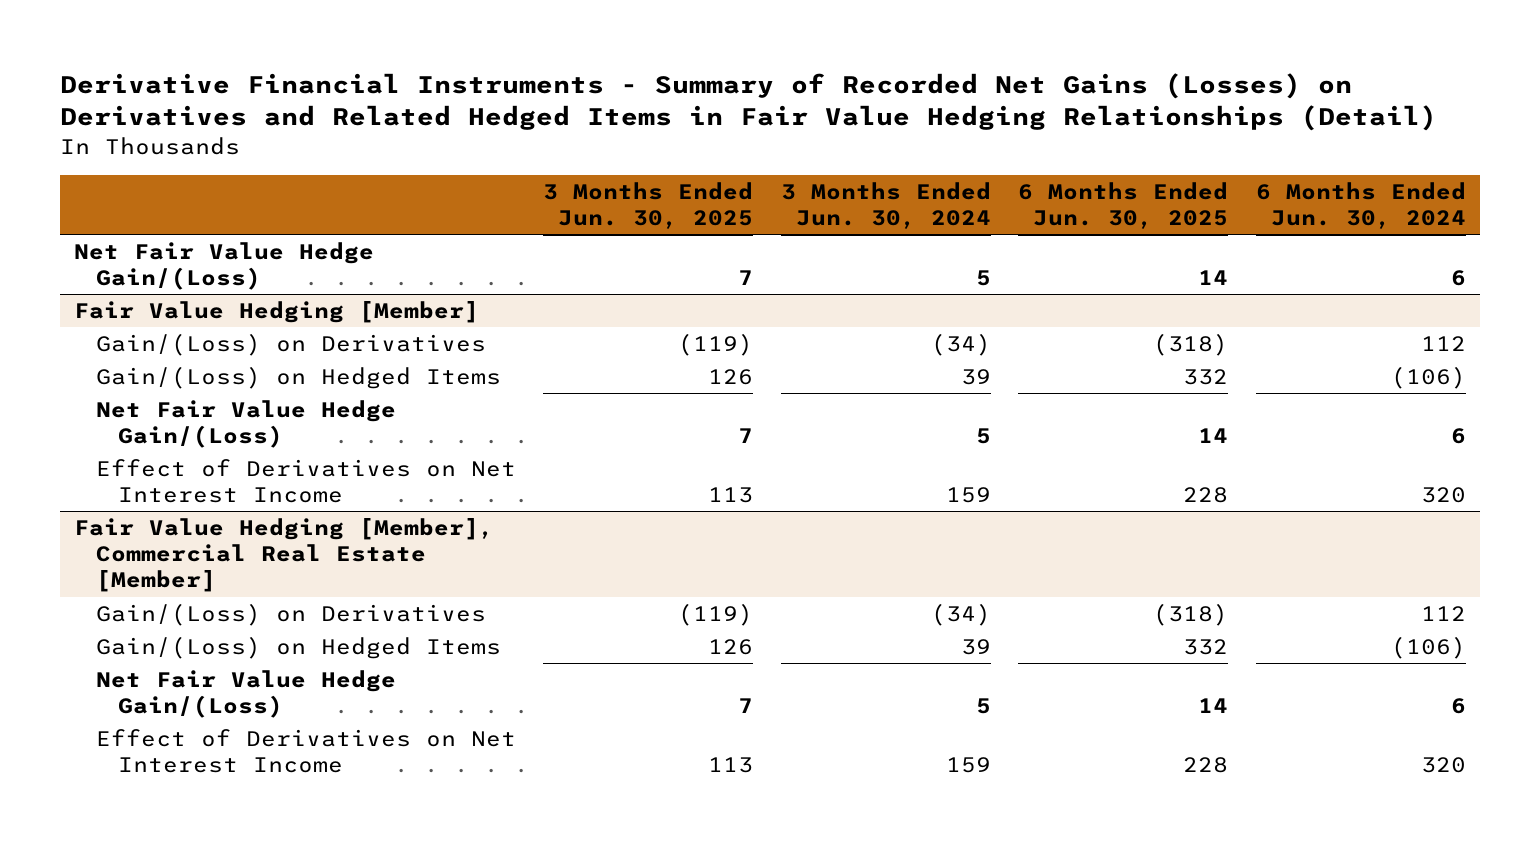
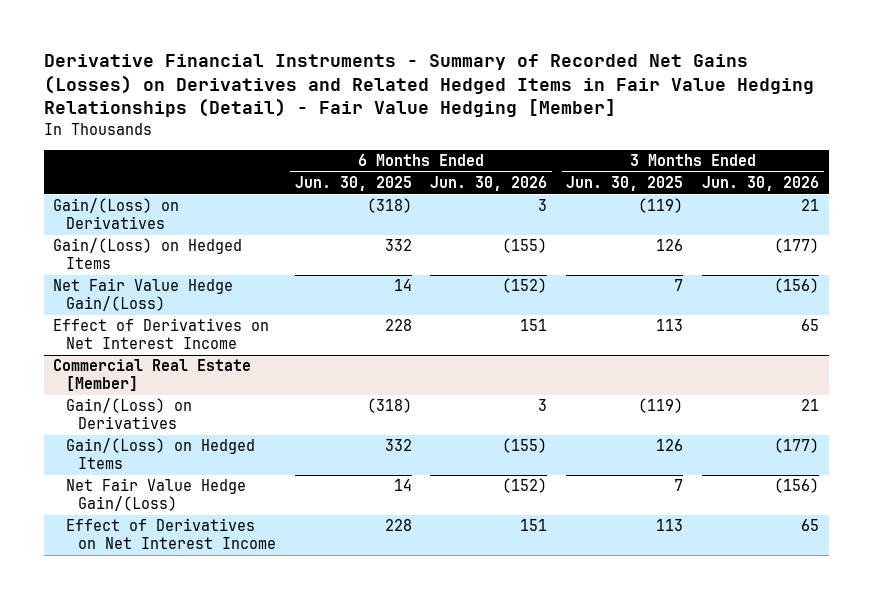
- Derivative Financial Instruments - Summary of Recorded Net Gains (Losses) on Derivatives and Related Hedged Items in Fair Value Hedging Relationships (Detail)
+ Derivative Financial Instruments - Summary of Recorded Net Gains (Losses) on Derivatives and Related Hedged Items in Fair Value Hedging Relationships (Detail) - Fair Value Hedging [Member]
- | 3 Months Ended Jun. 30, 2025 | 3 Months Ended Jun. 30, 2024 | 6 Months Ended Jun. 30, 2025 | 6 Months Ended Jun. 30, 2024
+ | 6 Months Ended Jun. 30, 2025 | 6 Months Ended Jun. 30, 2026 | 3 Months Ended Jun. 30, 2025 | 3 Months Ended Jun. 30, 2026
- Net Fair Value Hedge Gain/(Loss) | 7 | 5 | 14 | 6
- Fair Value Hedging [Member]
- Fair Value Hedging [Member], Commercial Real Estate [Member]
+ Commercial Real Estate [Member]

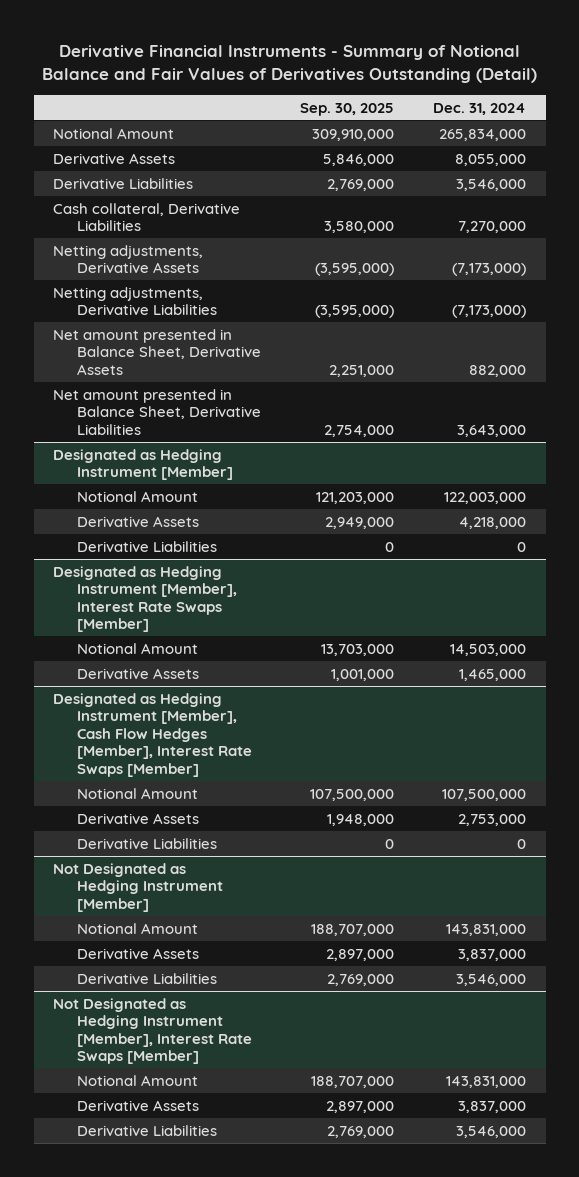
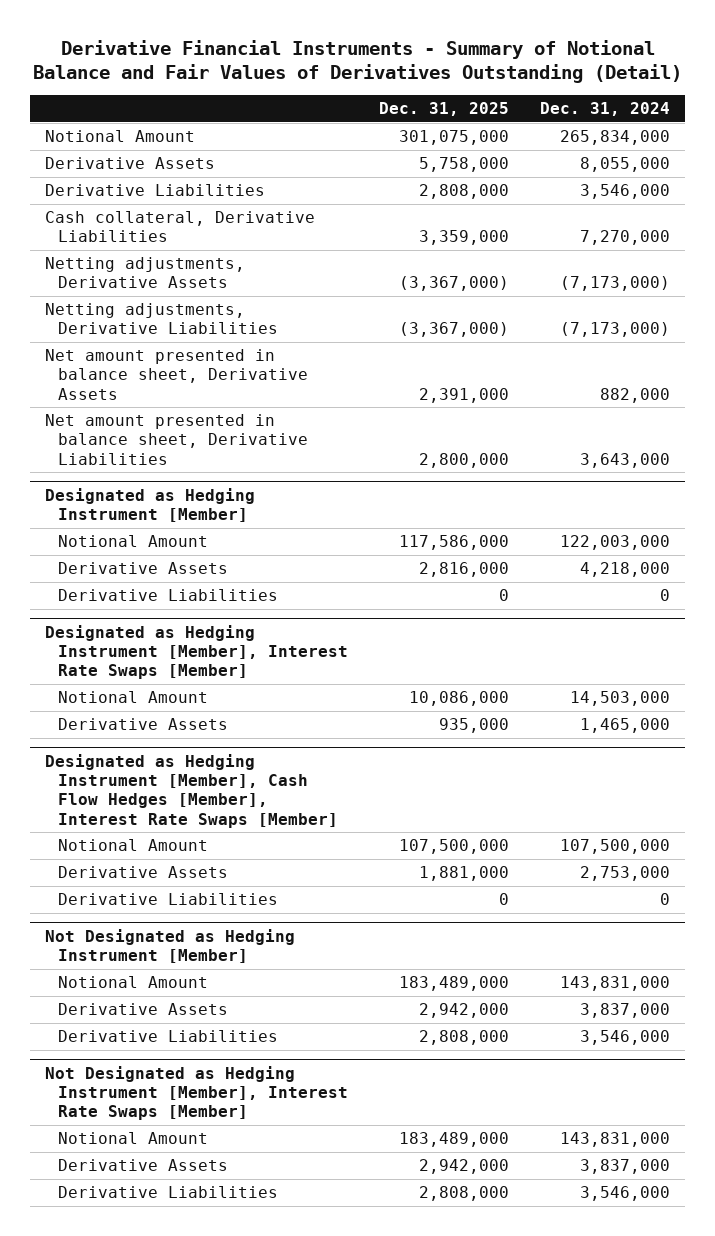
- | Sep. 30, 2025 | Dec. 31, 2024
+ | Dec. 31, 2025 | Dec. 31, 2024
- Net amount presented in Balance Sheet, Derivative Assets | 2,251,000 | 882,000
- Net amount presented in Balance Sheet, Derivative Liabilities | 2,754,000 | 3,643,000
+ Net amount presented in balance sheet, Derivative Assets | 2,391,000 | 882,000
+ Net amount presented in balance sheet, Derivative Liabilities | 2,800,000 | 3,643,000

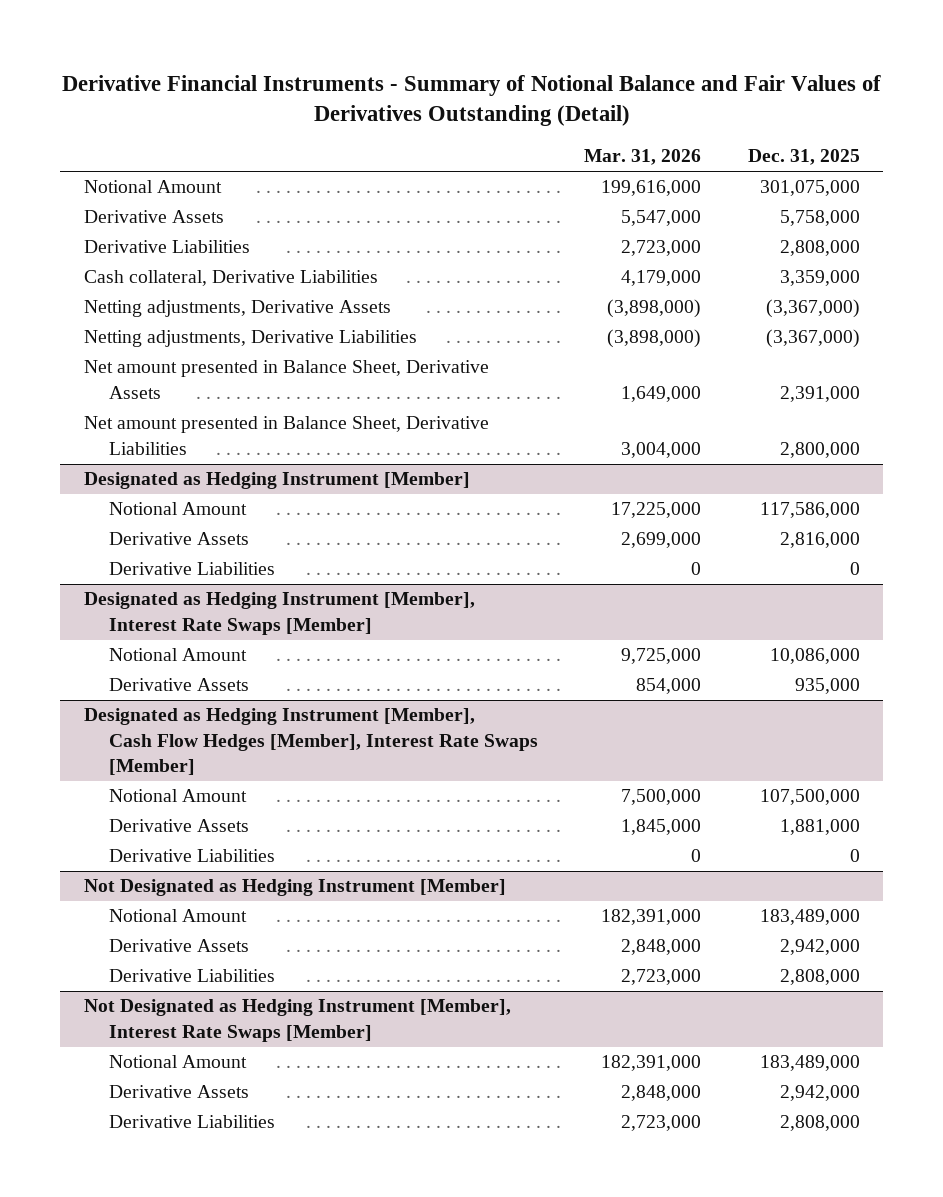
- | Dec. 31, 2025 | Dec. 31, 2024
+ | Mar. 31, 2026 | Dec. 31, 2025
- Net amount presented in balance sheet, Derivative Assets | 2,391,000 | 882,000
- Net amount presented in balance sheet, Derivative Liabilities | 2,800,000 | 3,643,000
+ Net amount presented in Balance Sheet, Derivative Assets | 1,649,000 | 2,391,000
+ Net amount presented in Balance Sheet, Derivative Liabilities | 3,004,000 | 2,800,000

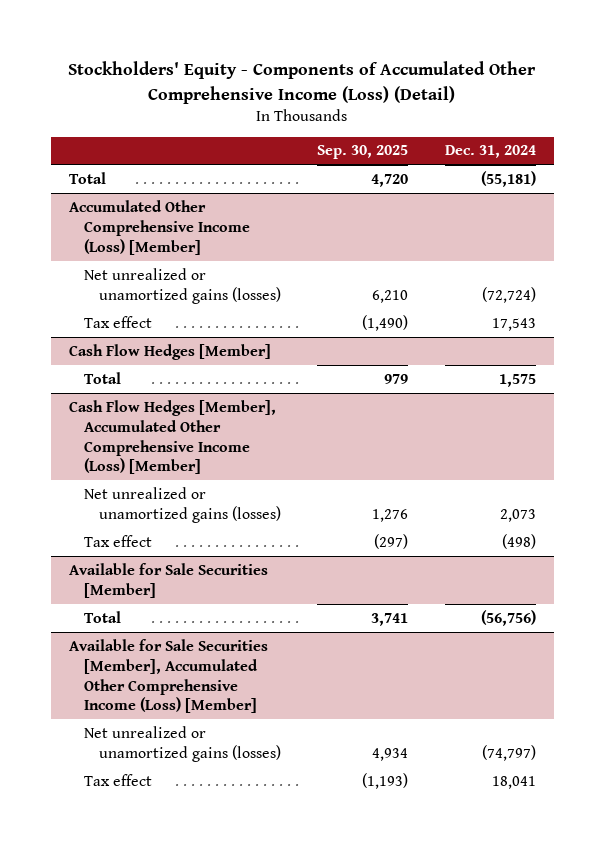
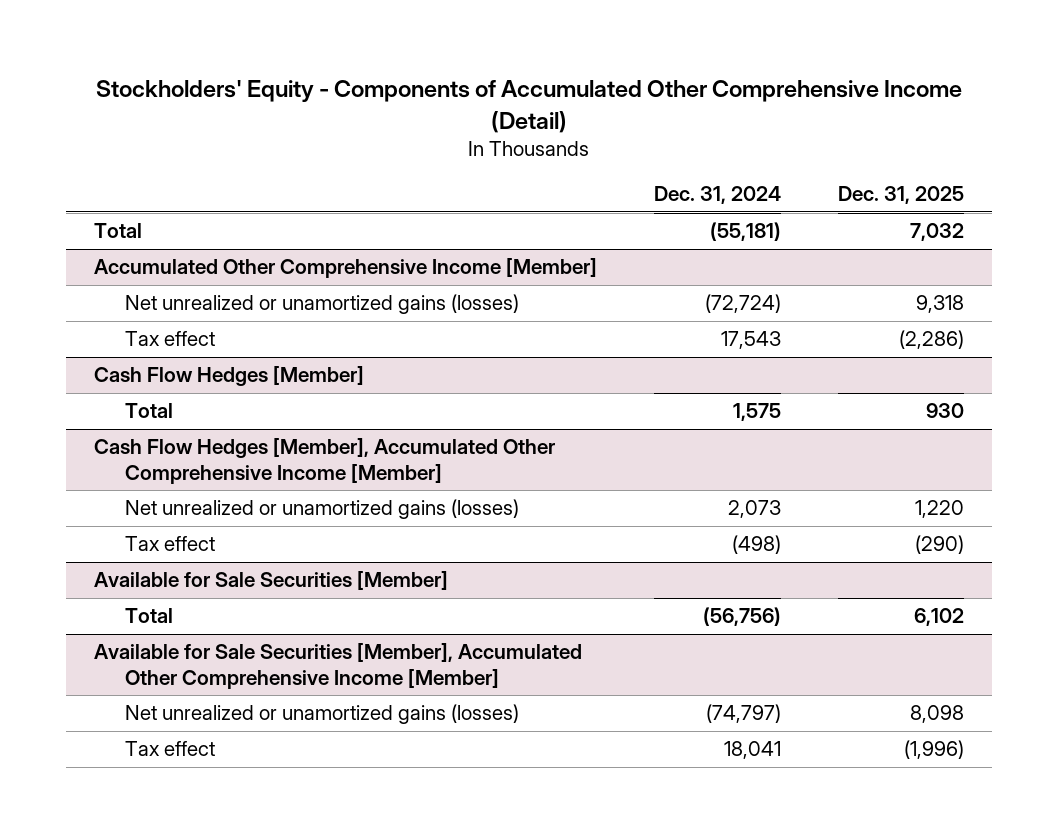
- Stockholders' Equity - Components of Accumulated Other Comprehensive Income (Loss) (Detail)
+ Stockholders' Equity - Components of Accumulated Other Comprehensive Income (Detail)
- | Sep. 30, 2025 | Dec. 31, 2024
+ | Dec. 31, 2024 | Dec. 31, 2025
- Accumulated Other Comprehensive Income (Loss) [Member]
+ Accumulated Other Comprehensive Income [Member]
- Cash Flow Hedges [Member], Accumulated Other Comprehensive Income (Loss) [Member]
+ Cash Flow Hedges [Member], Accumulated Other Comprehensive Income [Member]
- Available for Sale Securities [Member], Accumulated Other Comprehensive Income (Loss) [Member]
+ Available for Sale Securities [Member], Accumulated Other Comprehensive Income [Member]

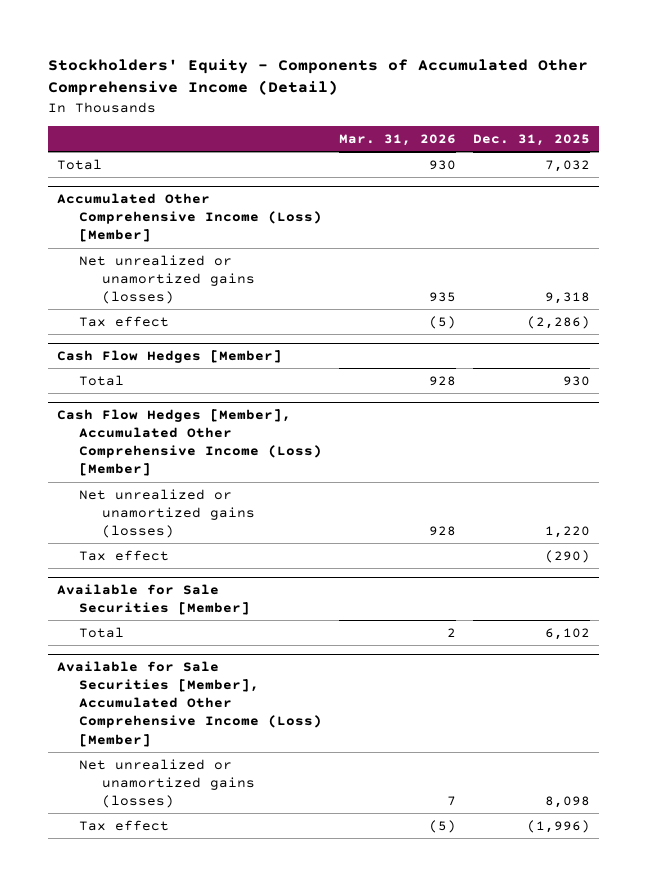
- | Dec. 31, 2024 | Dec. 31, 2025
+ | Mar. 31, 2026 | Dec. 31, 2025
- Accumulated Other Comprehensive Income [Member]
+ Accumulated Other Comprehensive Income (Loss) [Member]
- Cash Flow Hedges [Member], Accumulated Other Comprehensive Income [Member]
+ Cash Flow Hedges [Member], Accumulated Other Comprehensive Income (Loss) [Member]
- Available for Sale Securities [Member], Accumulated Other Comprehensive Income [Member]
+ Available for Sale Securities [Member], Accumulated Other Comprehensive Income (Loss) [Member]

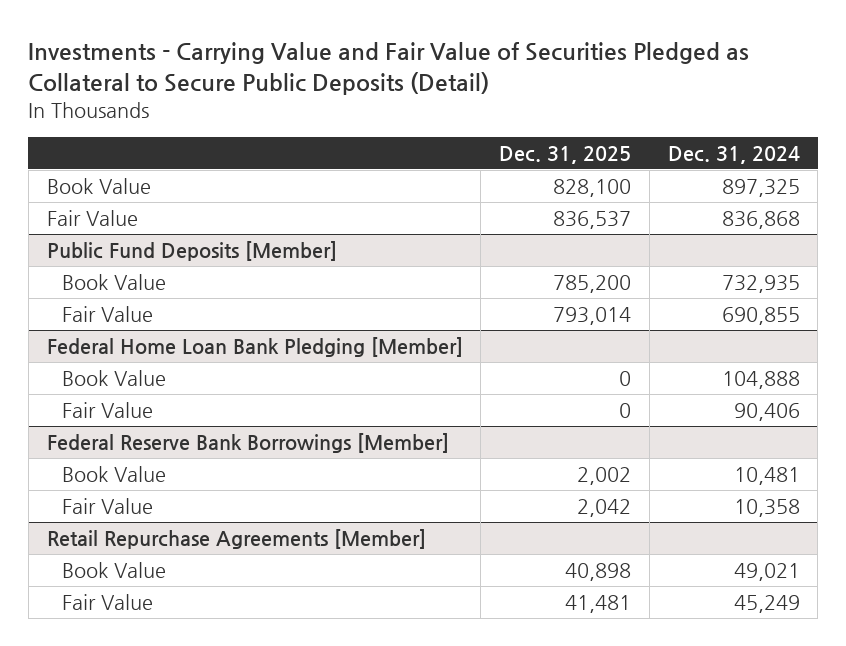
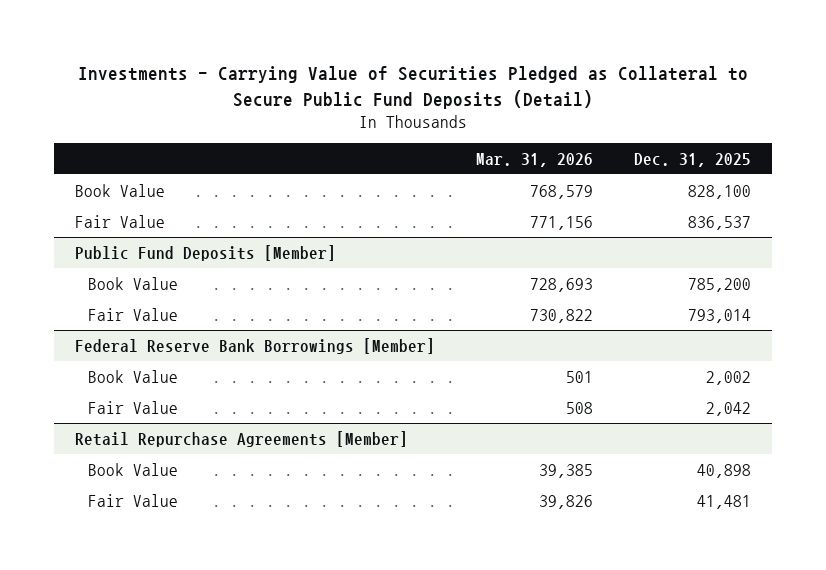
- Investments - Carrying Value and Fair Value of Securities Pledged as Collateral to Secure Public Deposits (Detail)
+ Investments - Carrying Value of Securities Pledged as Collateral to Secure Public Fund Deposits (Detail)
- | Dec. 31, 2025 | Dec. 31, 2024
+ | Mar. 31, 2026 | Dec. 31, 2025
- Federal Home Loan Bank Pledging [Member]
- Book Value | 0 | 104,888
- Fair Value | 0 | 90,406

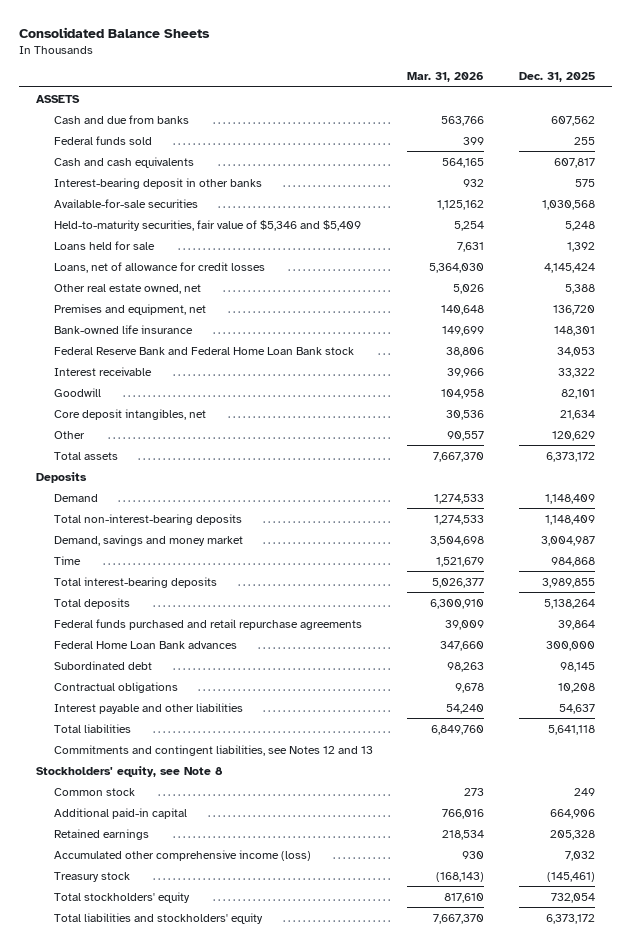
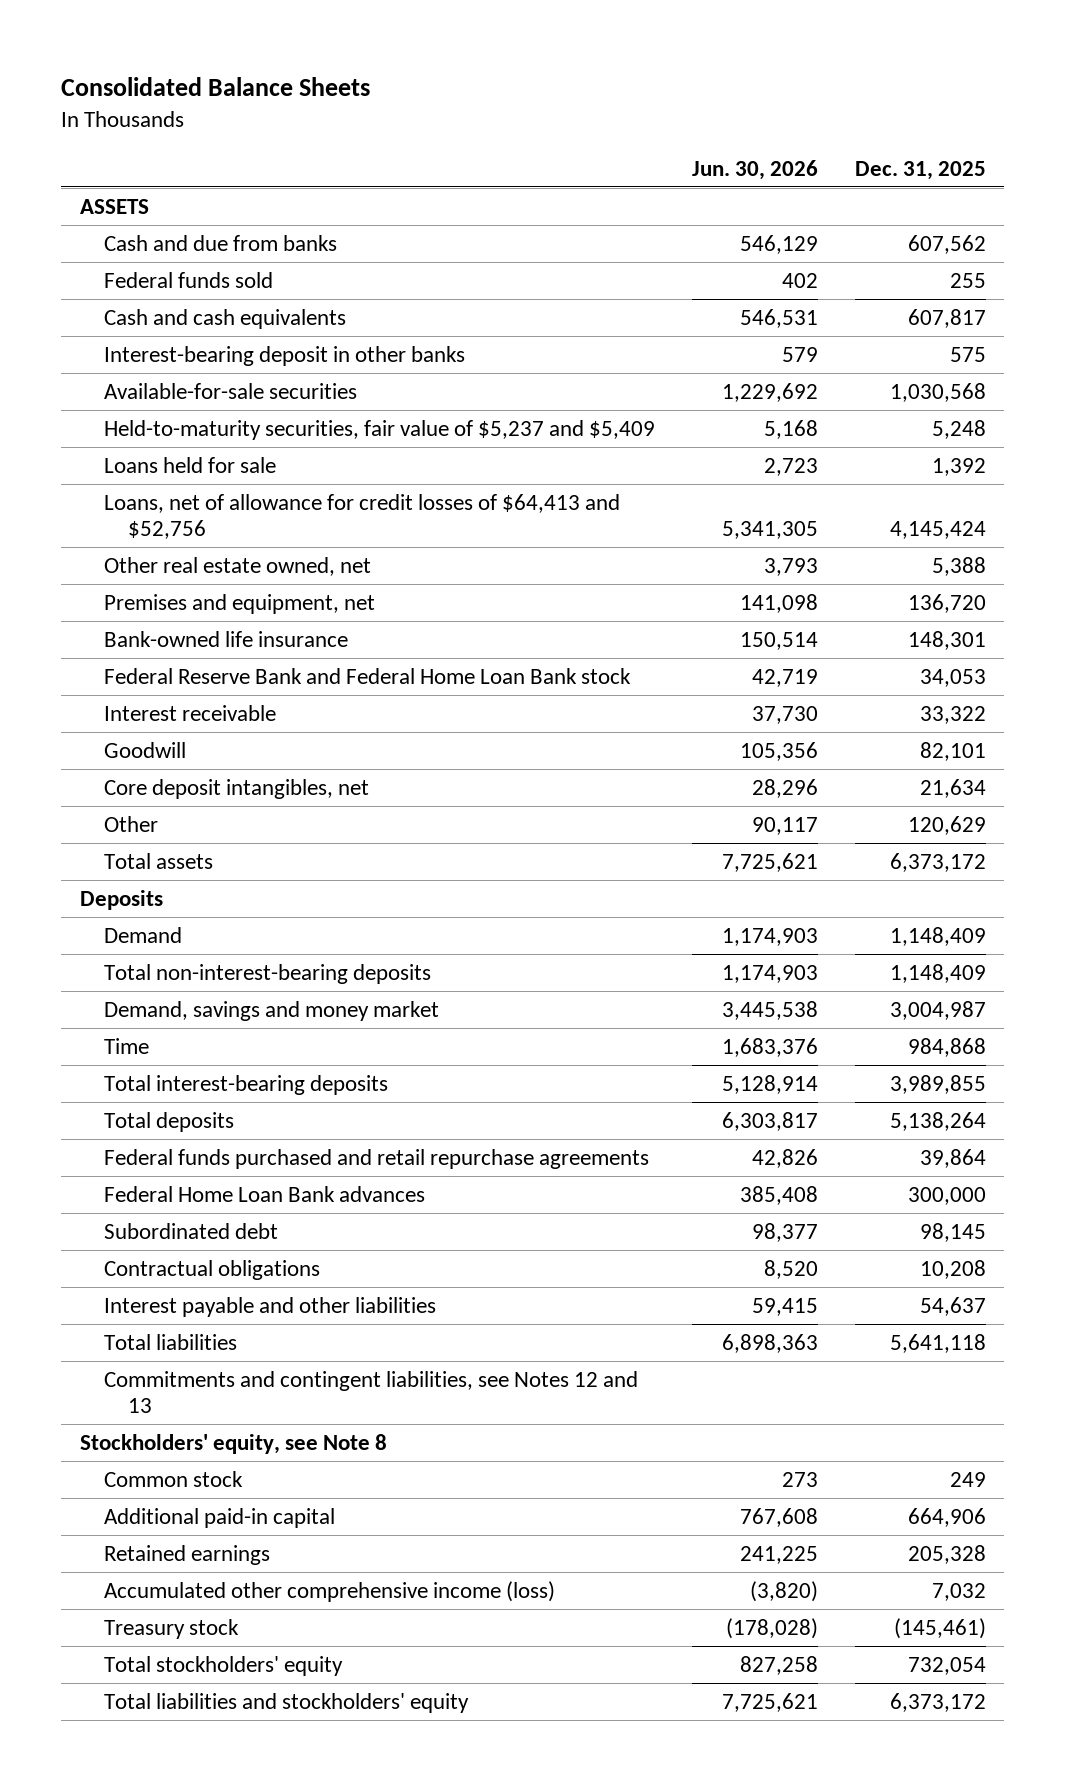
- | Mar. 31, 2026 | Dec. 31, 2025
+ | Jun. 30, 2026 | Dec. 31, 2025
- Held-to-maturity securities, fair value of $5,346 and $5,409 | 5,254 | 5,248
+ Held-to-maturity securities, fair value of $5,237 and $5,409 | 5,168 | 5,248
- Loans, net of allowance for credit losses | 5,364,030 | 4,145,424
+ Loans, net of allowance for credit losses of $64,413 and $52,756 | 5,341,305 | 4,145,424

